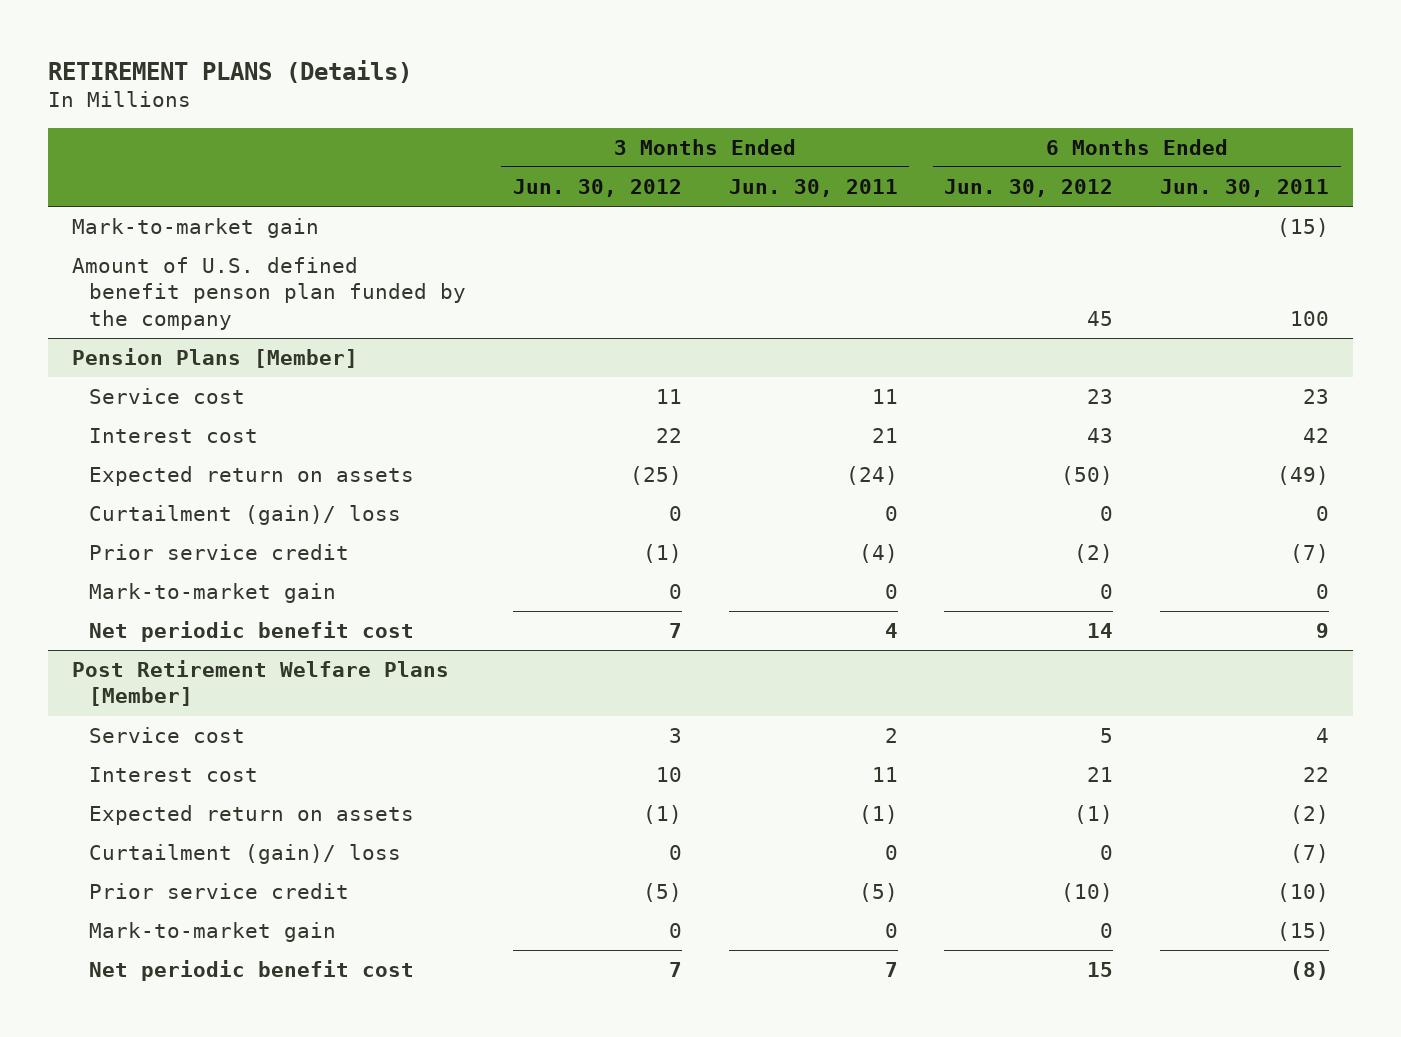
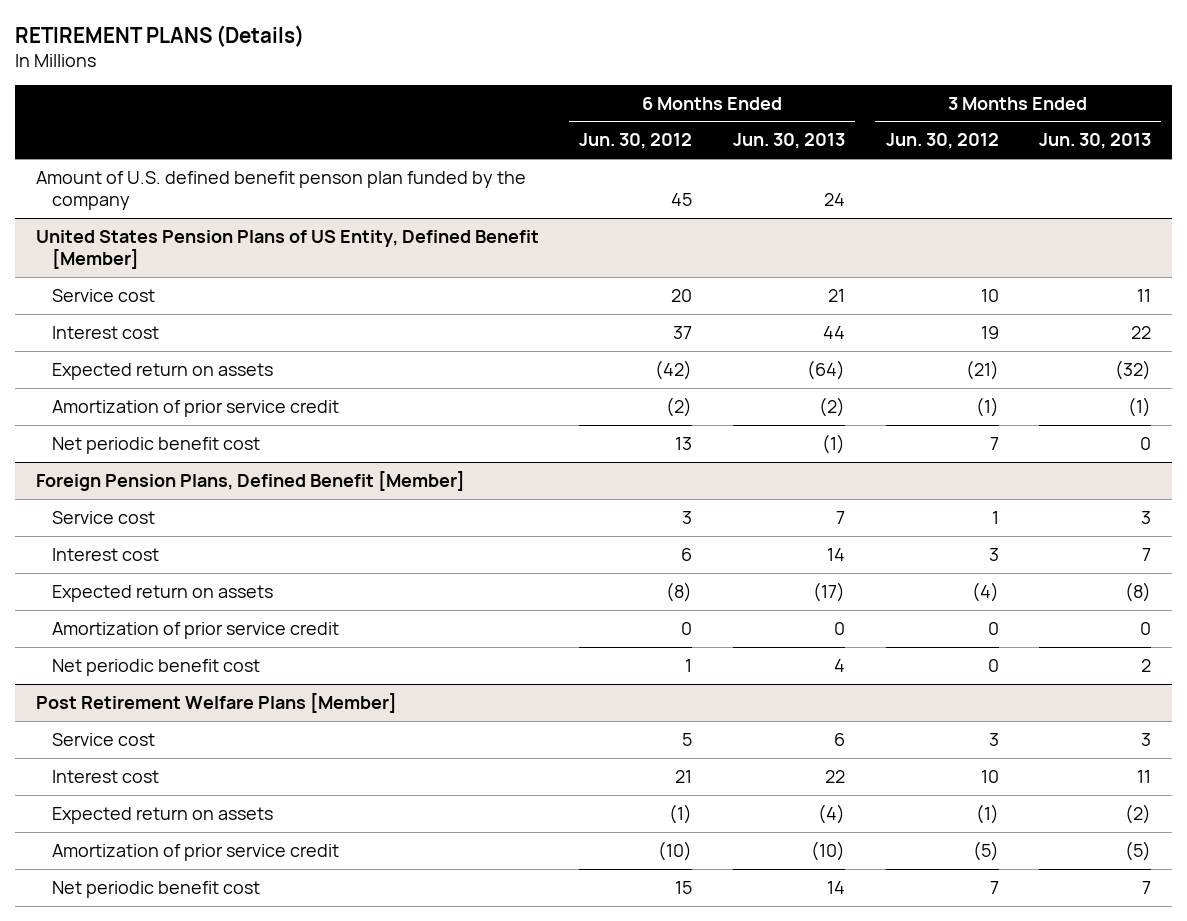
- | 3 Months Ended Jun. 30, 2012 | 3 Months Ended Jun. 30, 2011 | 6 Months Ended Jun. 30, 2012 | 6 Months Ended Jun. 30, 2011
+ | 6 Months Ended Jun. 30, 2012 | 6 Months Ended Jun. 30, 2013 | 3 Months Ended Jun. 30, 2012 | 3 Months Ended Jun. 30, 2013
- Mark-to-market gain | | | | (15)
- Pension Plans [Member]
- Service cost | 11 | 11 | 23 | 23
- Interest cost | 22 | 21 | 43 | 42
- Expected return on assets | (25) | (24) | (50) | (49)
- Curtailment (gain)/ loss | 0 | 0 | 0 | 0
- Prior service credit | (1) | (4) | (2) | (7)
- Mark-to-market gain | 0 | 0 | 0 | 0
- Net periodic benefit cost | 7 | 4 | 14 | 9
+ United States Pension Plans of US Entity, Defined Benefit [Member]
+ Service cost | 20 | 21 | 10 | 11
+ Interest cost | 37 | 44 | 19 | 22
+ Expected return on assets | (42) | (64) | (21) | (32)
+ Amortization of prior service credit | (2) | (2) | (1) | (1)
+ Net periodic benefit cost | 13 | (1) | 7 | 0
+ Foreign Pension Plans, Defined Benefit [Member]
+ Service cost | 3 | 7 | 1 | 3
+ Interest cost | 6 | 14 | 3 | 7
+ Expected return on assets | (8) | (17) | (4) | (8)
+ Amortization of prior service credit | 0 | 0 | 0 | 0
+ Net periodic benefit cost | 1 | 4 | 0 | 2
@ Post Retirement Welfare Plans [Member]
- Curtailment (gain)/ loss | 0 | 0 | 0 | (7)
- Prior service credit | (5) | (5) | (10) | (10)
- Mark-to-market gain | 0 | 0 | 0 | (15)
+ Amortization of prior service credit | (10) | (10) | (5) | (5)

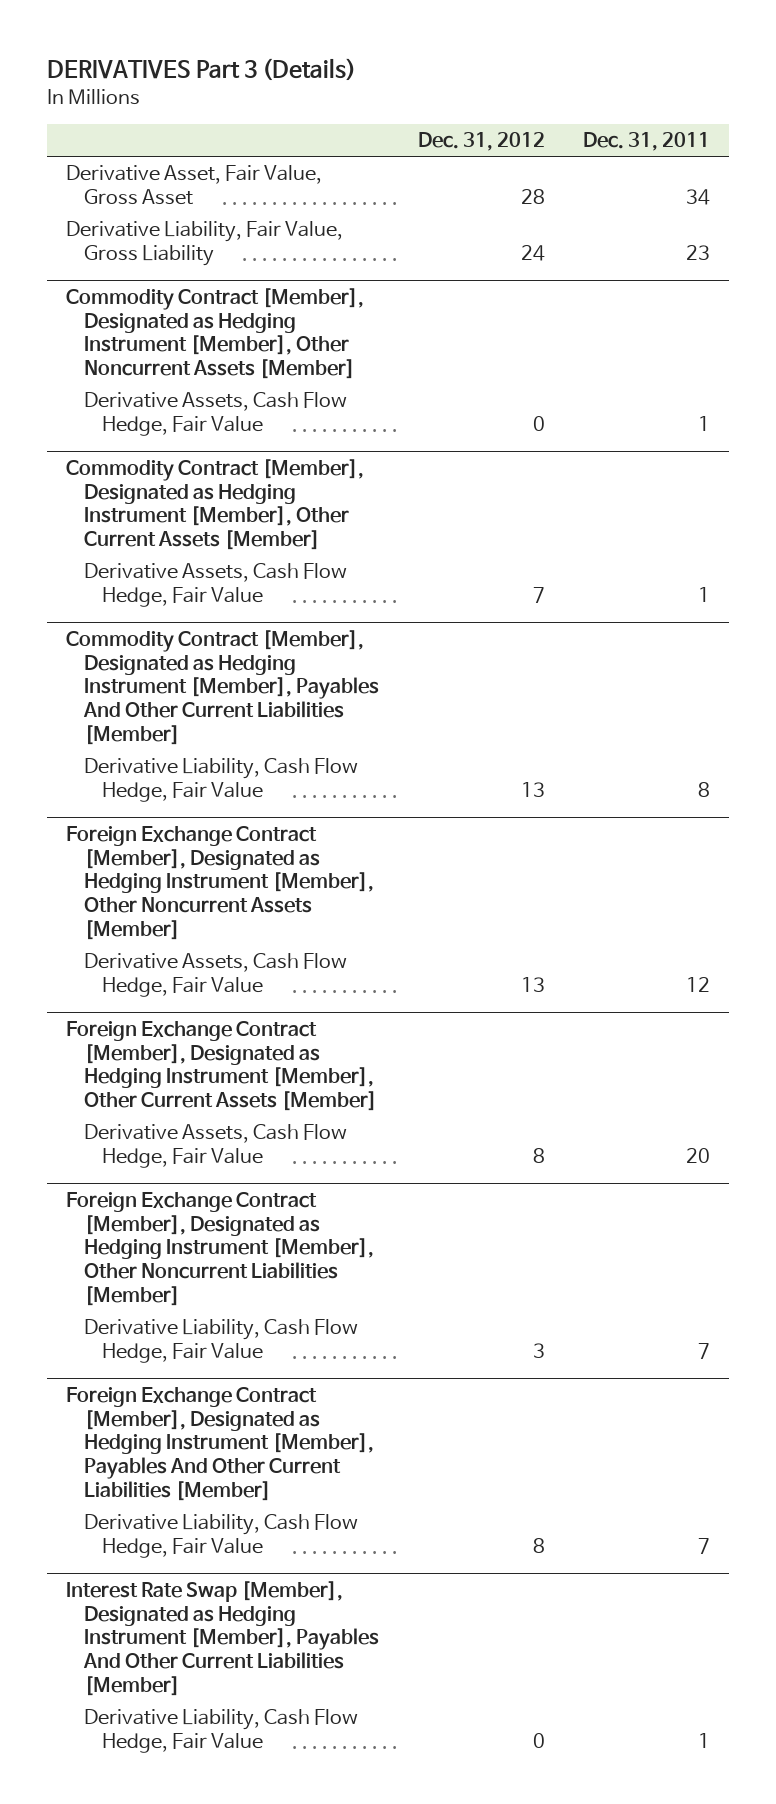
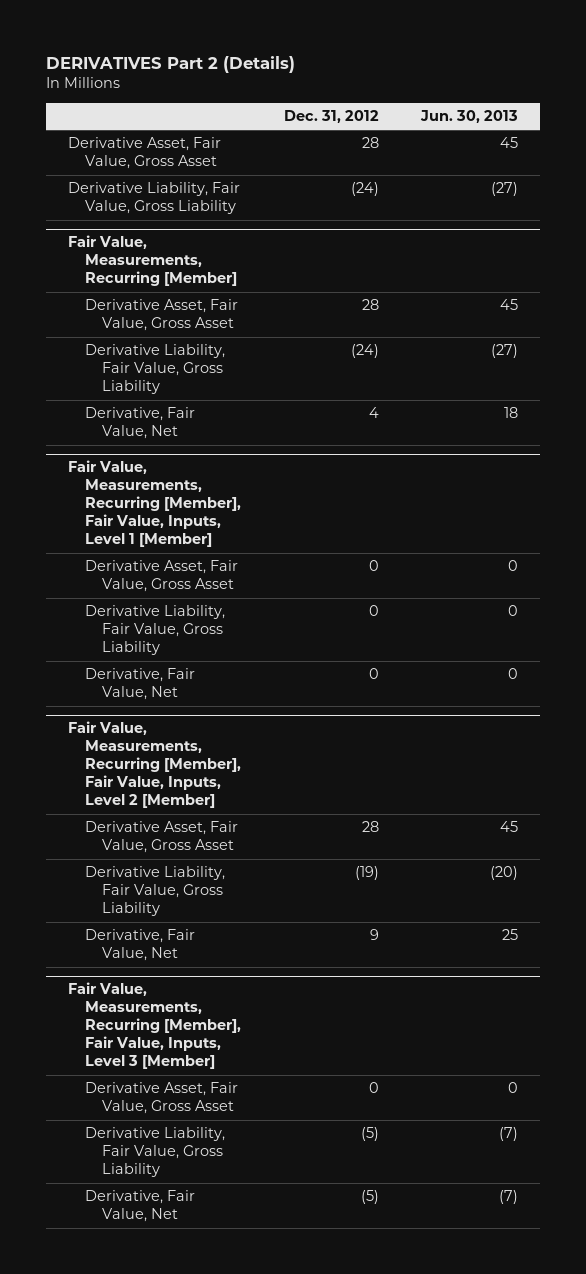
- DERIVATIVES Part 3 (Details)
+ DERIVATIVES Part 2 (Details)
- | Dec. 31, 2012 | Dec. 31, 2011
+ | Dec. 31, 2012 | Jun. 30, 2013
- Derivative Liability, Fair Value, Gross Liability | 24 | 23
- Commodity Contract [Member], Designated as Hedging Instrument [Member], Other Noncurrent Assets [Member]
- Derivative Assets, Cash Flow Hedge, Fair Value | 0 | 1
- Commodity Contract [Member], Designated as Hedging Instrument [Member], Other Current Assets [Member]
- Derivative Assets, Cash Flow Hedge, Fair Value | 7 | 1
- Commodity Contract [Member], Designated as Hedging Instrument [Member], Payables And Other Current Liabilities [Member]
- Derivative Liability, Cash Flow Hedge, Fair Value | 13 | 8
- Foreign Exchange Contract [Member], Designated as Hedging Instrument [Member], Other Noncurrent Assets [Member]
- Derivative Assets, Cash Flow Hedge, Fair Value | 13 | 12
- Foreign Exchange Contract [Member], Designated as Hedging Instrument [Member], Other Current Assets [Member]
- Derivative Assets, Cash Flow Hedge, Fair Value | 8 | 20
- Foreign Exchange Contract [Member], Designated as Hedging Instrument [Member], Other Noncurrent Liabilities [Member]
- Derivative Liability, Cash Flow Hedge, Fair Value | 3 | 7
- Foreign Exchange Contract [Member], Designated as Hedging Instrument [Member], Payables And Other Current Liabilities [Member]
- Derivative Liability, Cash Flow Hedge, Fair Value | 8 | 7
- Interest Rate Swap [Member], Designated as Hedging Instrument [Member], Payables And Other Current Liabilities [Member]
- Derivative Liability, Cash Flow Hedge, Fair Value | 0 | 1
+ Derivative Liability, Fair Value, Gross Liability | (24) | (27)
+ Fair Value, Measurements, Recurring [Member]
+ Derivative Asset, Fair Value, Gross Asset | 28 | 45
+ Derivative Liability, Fair Value, Gross Liability | (24) | (27)
+ Derivative, Fair Value, Net | 4 | 18
+ Fair Value, Measurements, Recurring [Member], Fair Value, Inputs, Level 1 [Member]
+ Derivative Asset, Fair Value, Gross Asset | 0 | 0
+ Derivative Liability, Fair Value, Gross Liability | 0 | 0
+ Derivative, Fair Value, Net | 0 | 0
+ Fair Value, Measurements, Recurring [Member], Fair Value, Inputs, Level 2 [Member]
+ Derivative Asset, Fair Value, Gross Asset | 28 | 45
+ Derivative Liability, Fair Value, Gross Liability | (19) | (20)
+ Derivative, Fair Value, Net | 9 | 25
+ Fair Value, Measurements, Recurring [Member], Fair Value, Inputs, Level 3 [Member]
+ Derivative Asset, Fair Value, Gross Asset | 0 | 0
+ Derivative Liability, Fair Value, Gross Liability | (5) | (7)
+ Derivative, Fair Value, Net | (5) | (7)

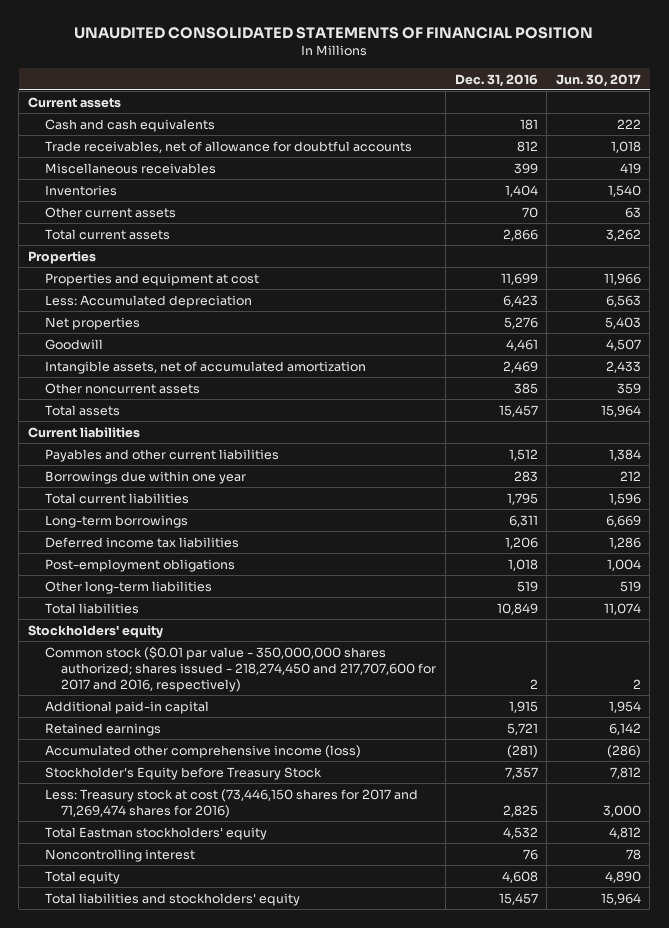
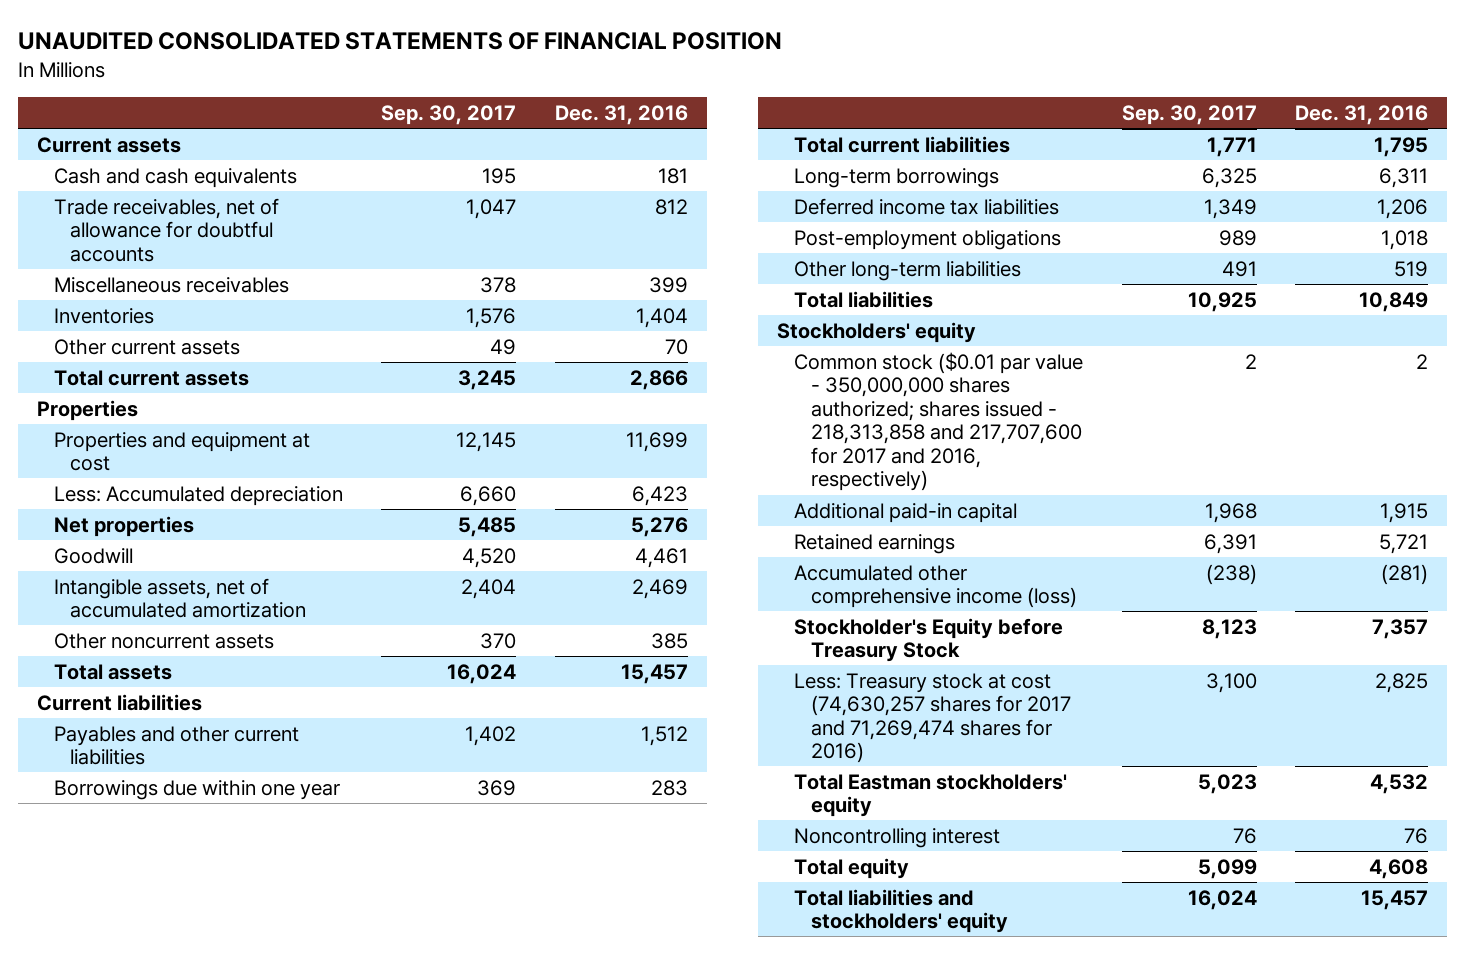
- | Dec. 31, 2016 | Jun. 30, 2017
+ | Sep. 30, 2017 | Dec. 31, 2016
- Common stock ($0.01 par value - 350,000,000 shares authorized; shares issued - 218,274,450 and 217,707,600 for 2017 and 2016, respectively) | 2 | 2
+ Common stock ($0.01 par value - 350,000,000 shares authorized; shares issued - 218,313,858 and 217,707,600 for 2017 and 2016, respectively) | 2 | 2
- Less: Treasury stock at cost (73,446,150 shares for 2017 and 71,269,474 shares for 2016) | 2,825 | 3,000
+ Less: Treasury stock at cost (74,630,257 shares for 2017 and 71,269,474 shares for 2016) | 3,100 | 2,825

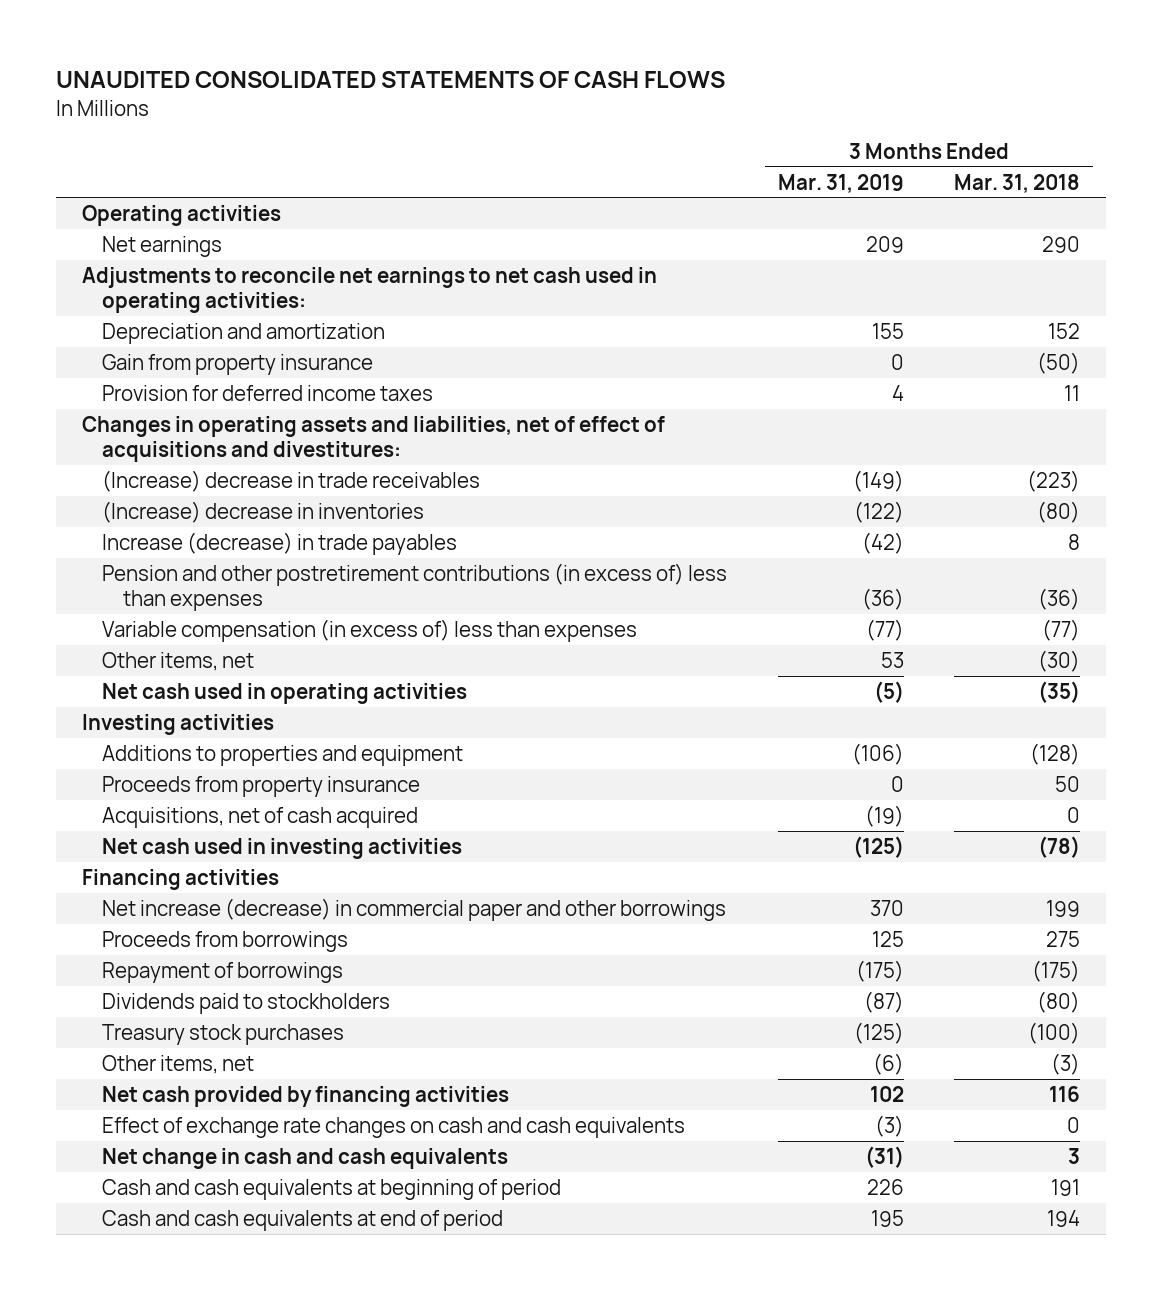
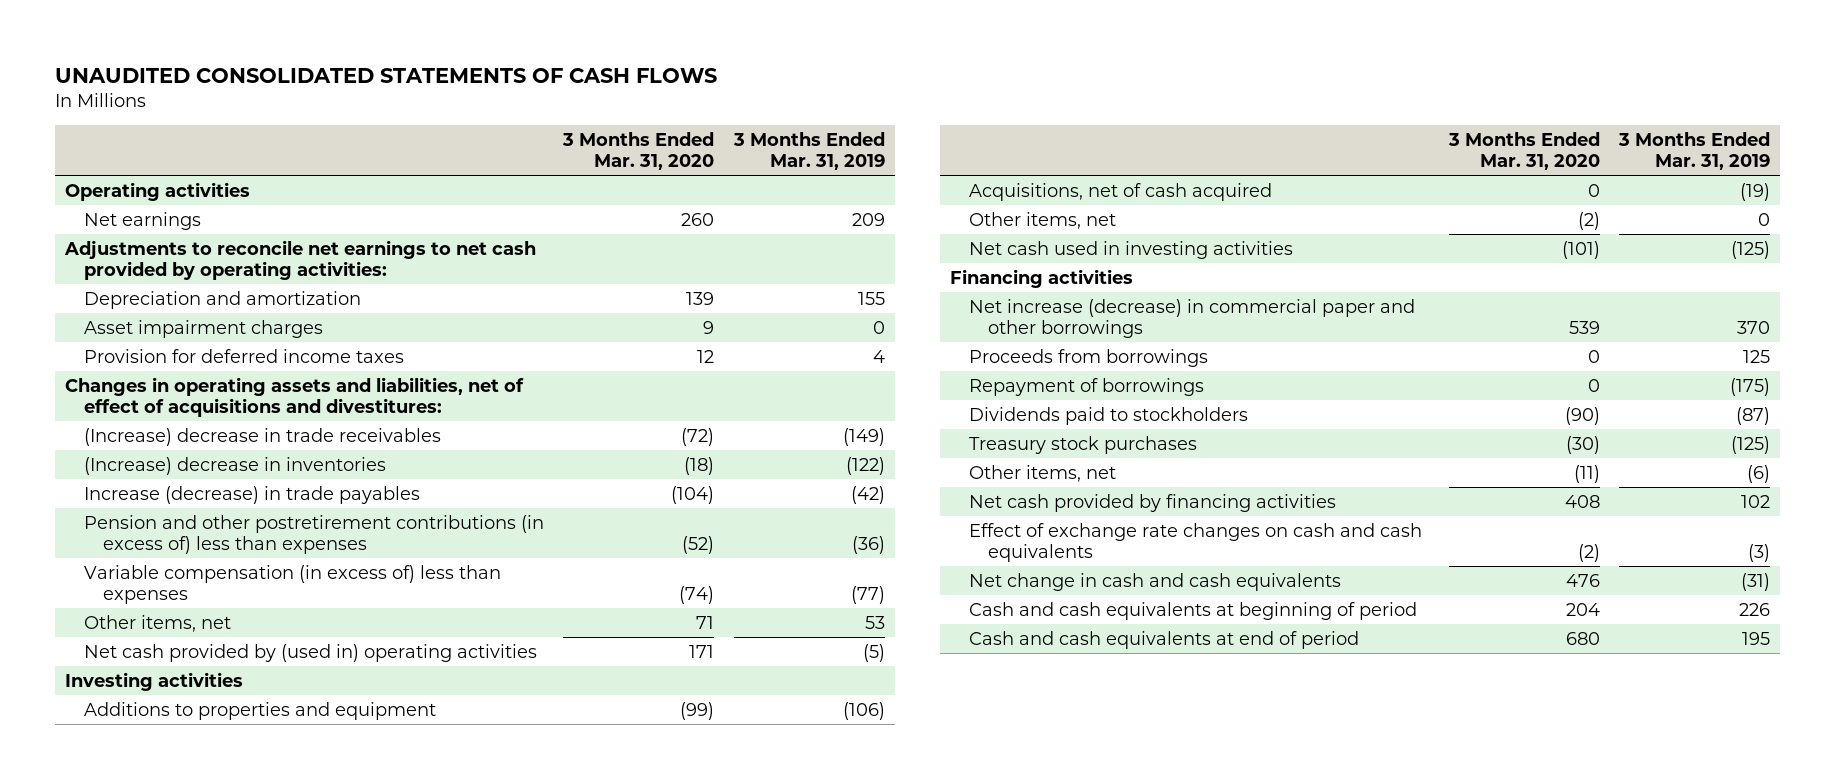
- | 3 Months Ended Mar. 31, 2019 | 3 Months Ended Mar. 31, 2018
+ | 3 Months Ended Mar. 31, 2020 | 3 Months Ended Mar. 31, 2019
- Adjustments to reconcile net earnings to net cash used in operating activities:
+ Adjustments to reconcile net earnings to net cash provided by operating activities:
- Gain from property insurance | 0 | (50)
+ Asset impairment charges | 9 | 0
- Net cash used in operating activities | (5) | (35)
+ Net cash provided by (used in) operating activities | 171 | (5)
- Proceeds from property insurance | 0 | 50
+ Other items, net | (2) | 0

